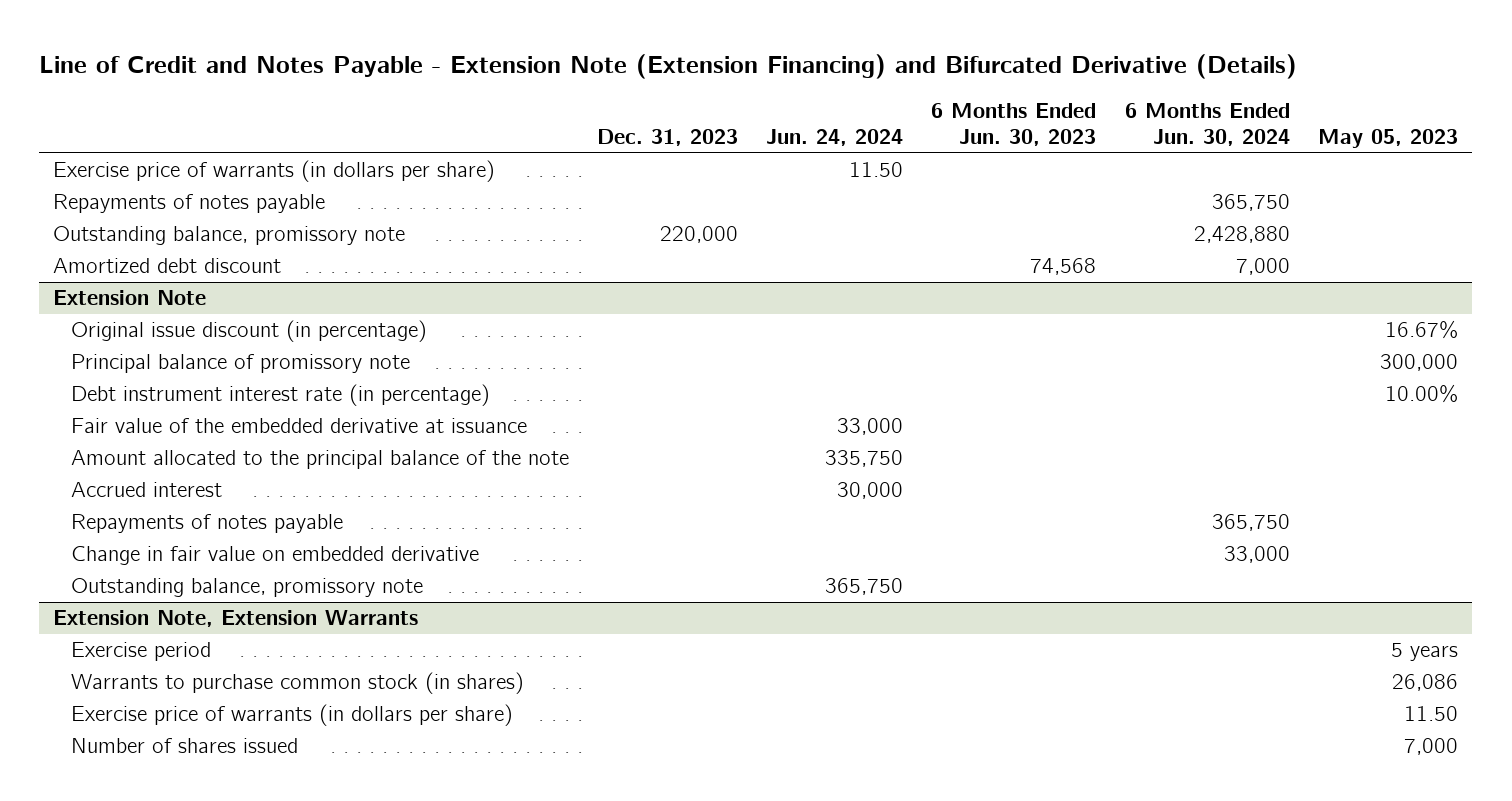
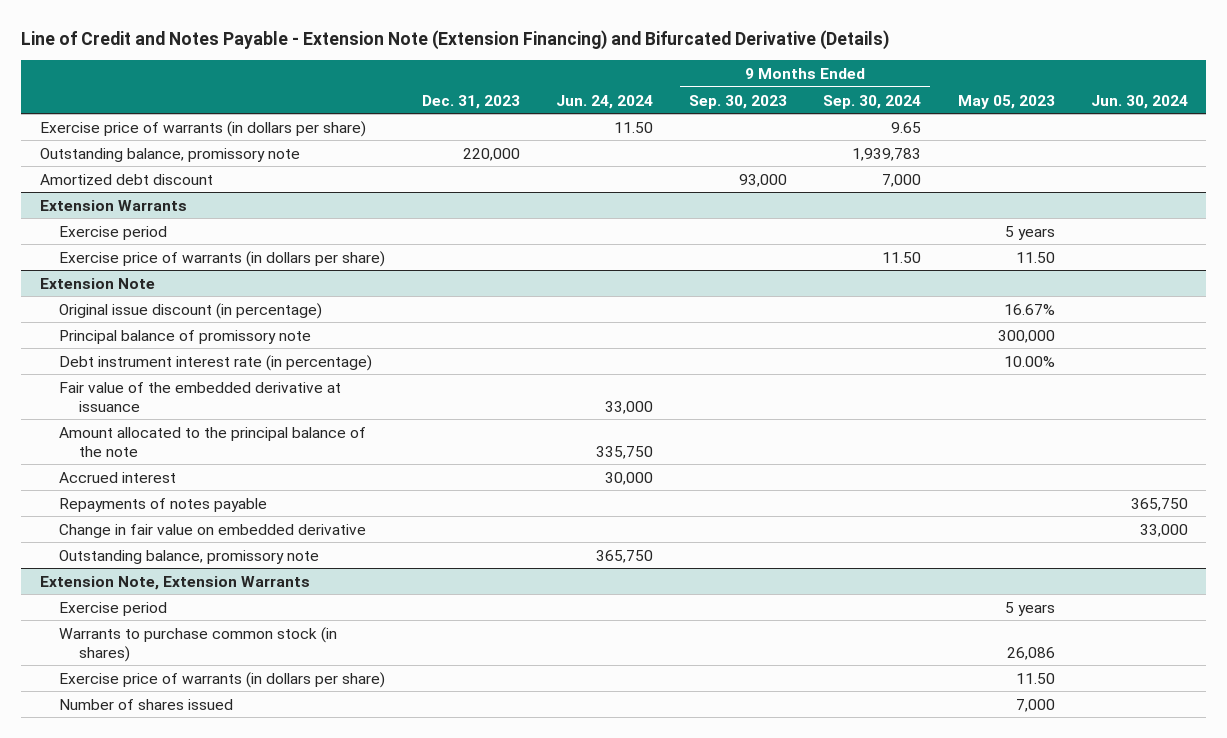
- | Dec. 31, 2023 | Jun. 24, 2024 | 6 Months Ended Jun. 30, 2023 | 6 Months Ended Jun. 30, 2024 | May 05, 2023
+ | Dec. 31, 2023 | Jun. 24, 2024 | 9 Months Ended Sep. 30, 2023 | 9 Months Ended Sep. 30, 2024 | May 05, 2023 | Jun. 30, 2024
- Repayments of notes payable | | | | 365,750 |
+ Extension Warrants
+ Exercise period | | | | | 5 years |
+ Exercise price of warrants (in dollars per share) | | | | 11.50 | 11.50 |

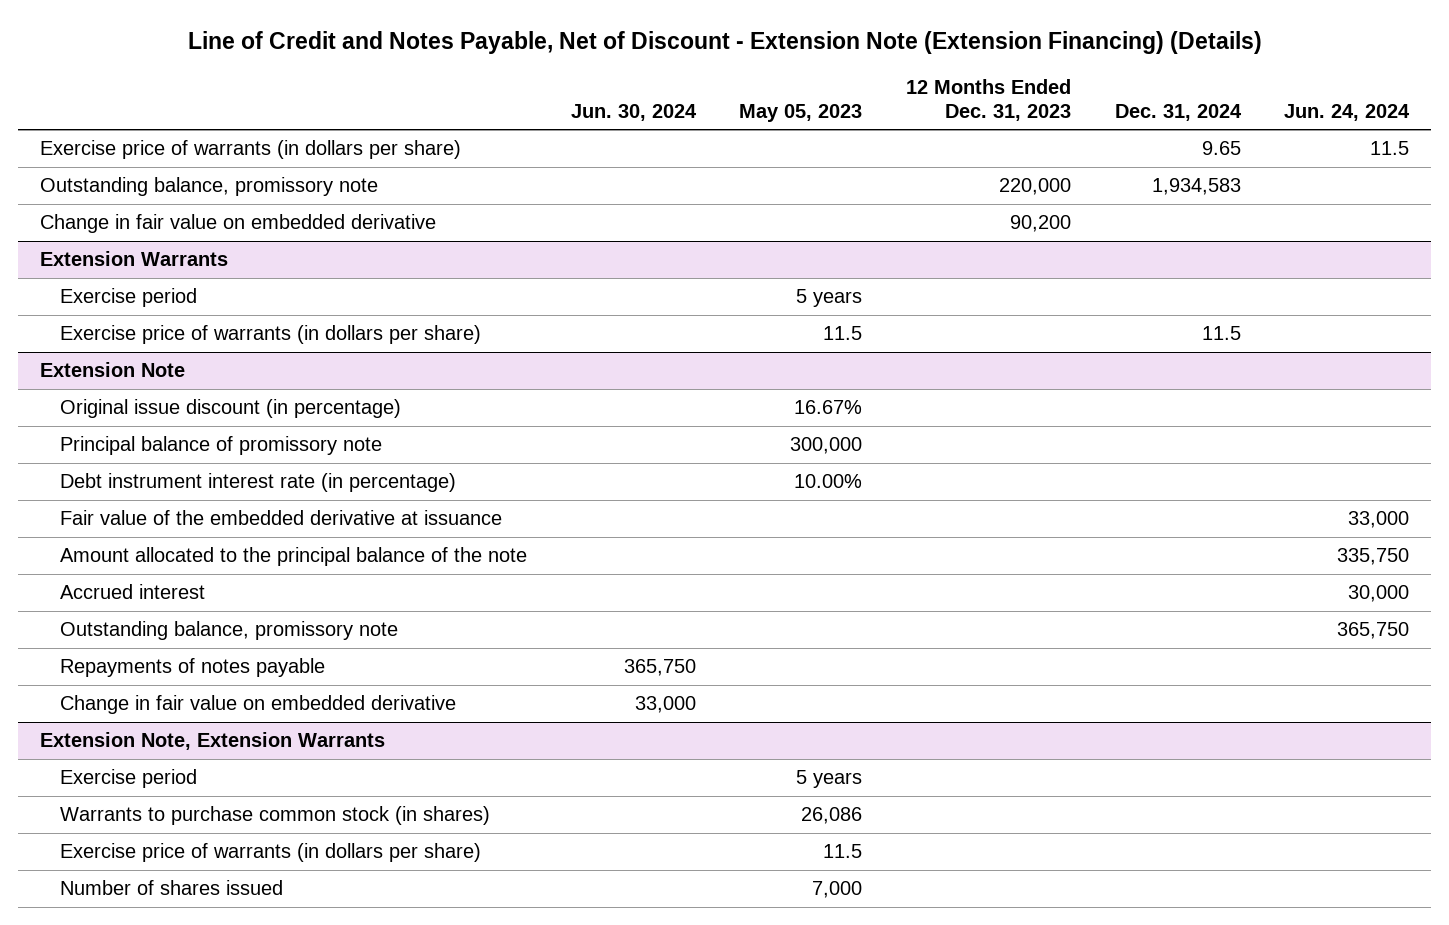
- Line of Credit and Notes Payable - Extension Note (Extension Financing) and Bifurcated Derivative (Details)
+ Line of Credit and Notes Payable, Net of Discount - Extension Note (Extension Financing) (Details)
- | Dec. 31, 2023 | Jun. 24, 2024 | 9 Months Ended Sep. 30, 2023 | 9 Months Ended Sep. 30, 2024 | May 05, 2023 | Jun. 30, 2024
+ | Jun. 30, 2024 | May 05, 2023 | 12 Months Ended Dec. 31, 2023 | Dec. 31, 2024 | Jun. 24, 2024
- Exercise price of warrants (in dollars per share) | | 11.50 | | 9.65 | |
+ Exercise price of warrants (in dollars per share) | | | | 9.65 | 11.5
- Amortized debt discount | | | 93,000 | 7,000 | |
+ Change in fair value on embedded derivative | | | 90,200 | |
@ Extension Warrants
- Exercise price of warrants (in dollars per share) | | | | 11.50 | 11.50 |
+ Exercise price of warrants (in dollars per share) | | 11.5 | | 11.5 |
@ Extension Note
moved up: Outstanding balance, promissory note | | | | | 365,750
@ Extension Note, Extension Warrants
- Exercise price of warrants (in dollars per share) | | | | | 11.50 |
+ Exercise price of warrants (in dollars per share) | | 11.5 | | |

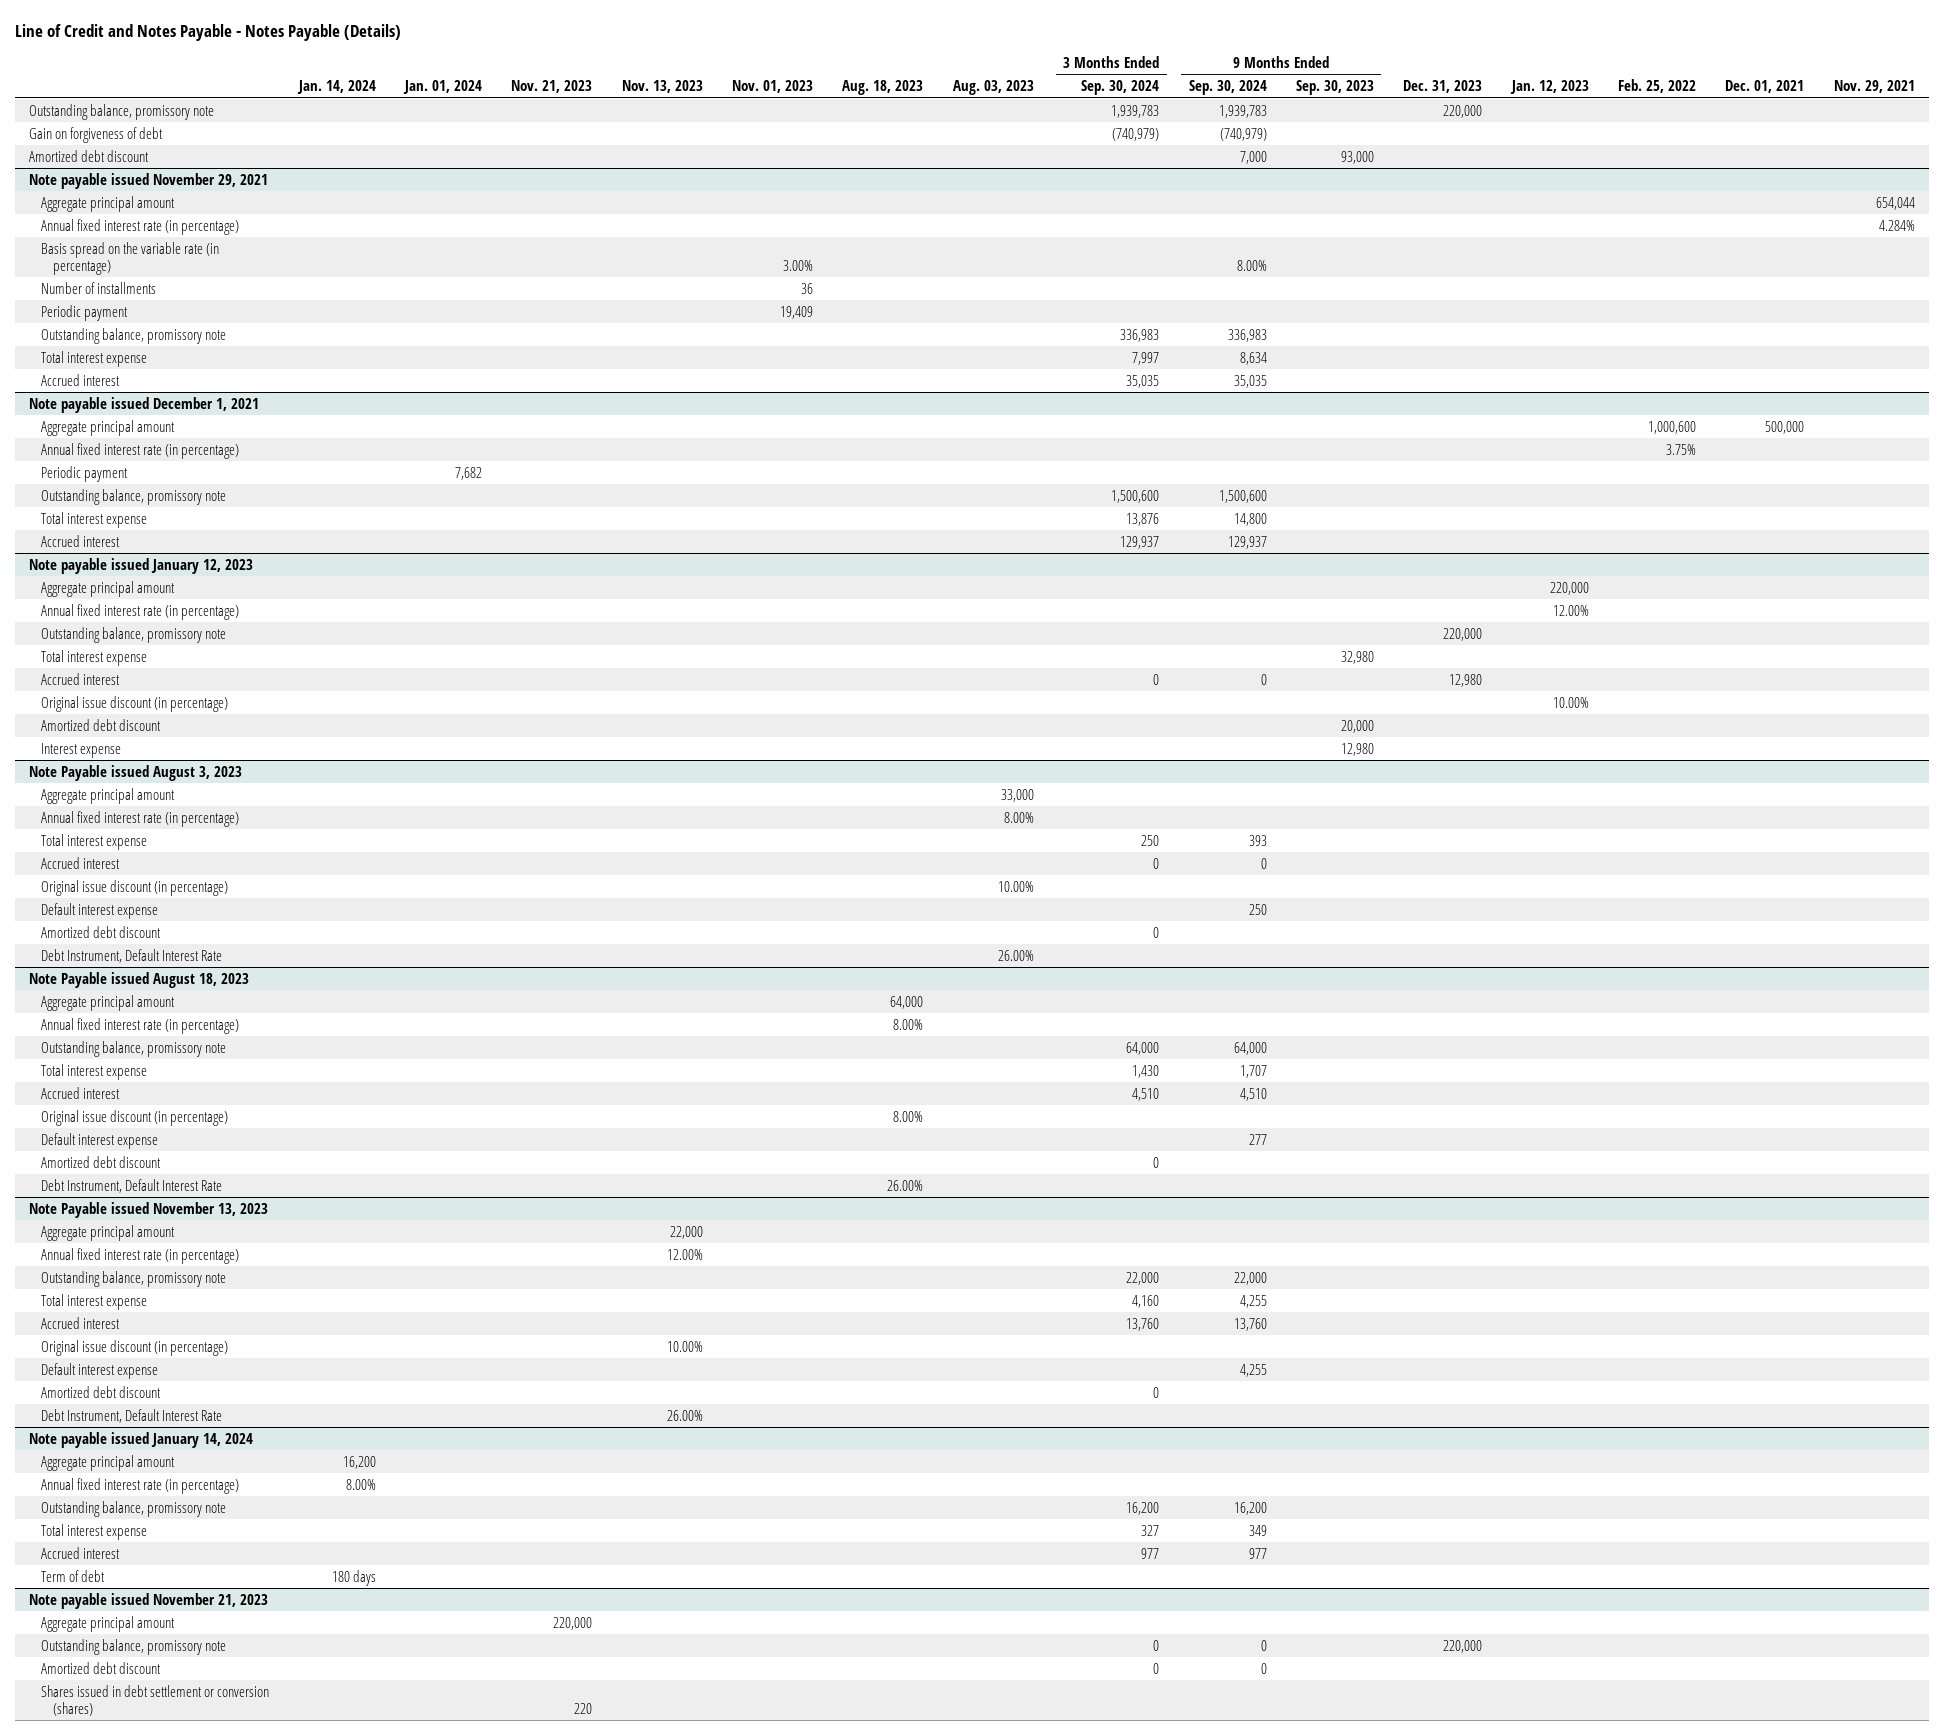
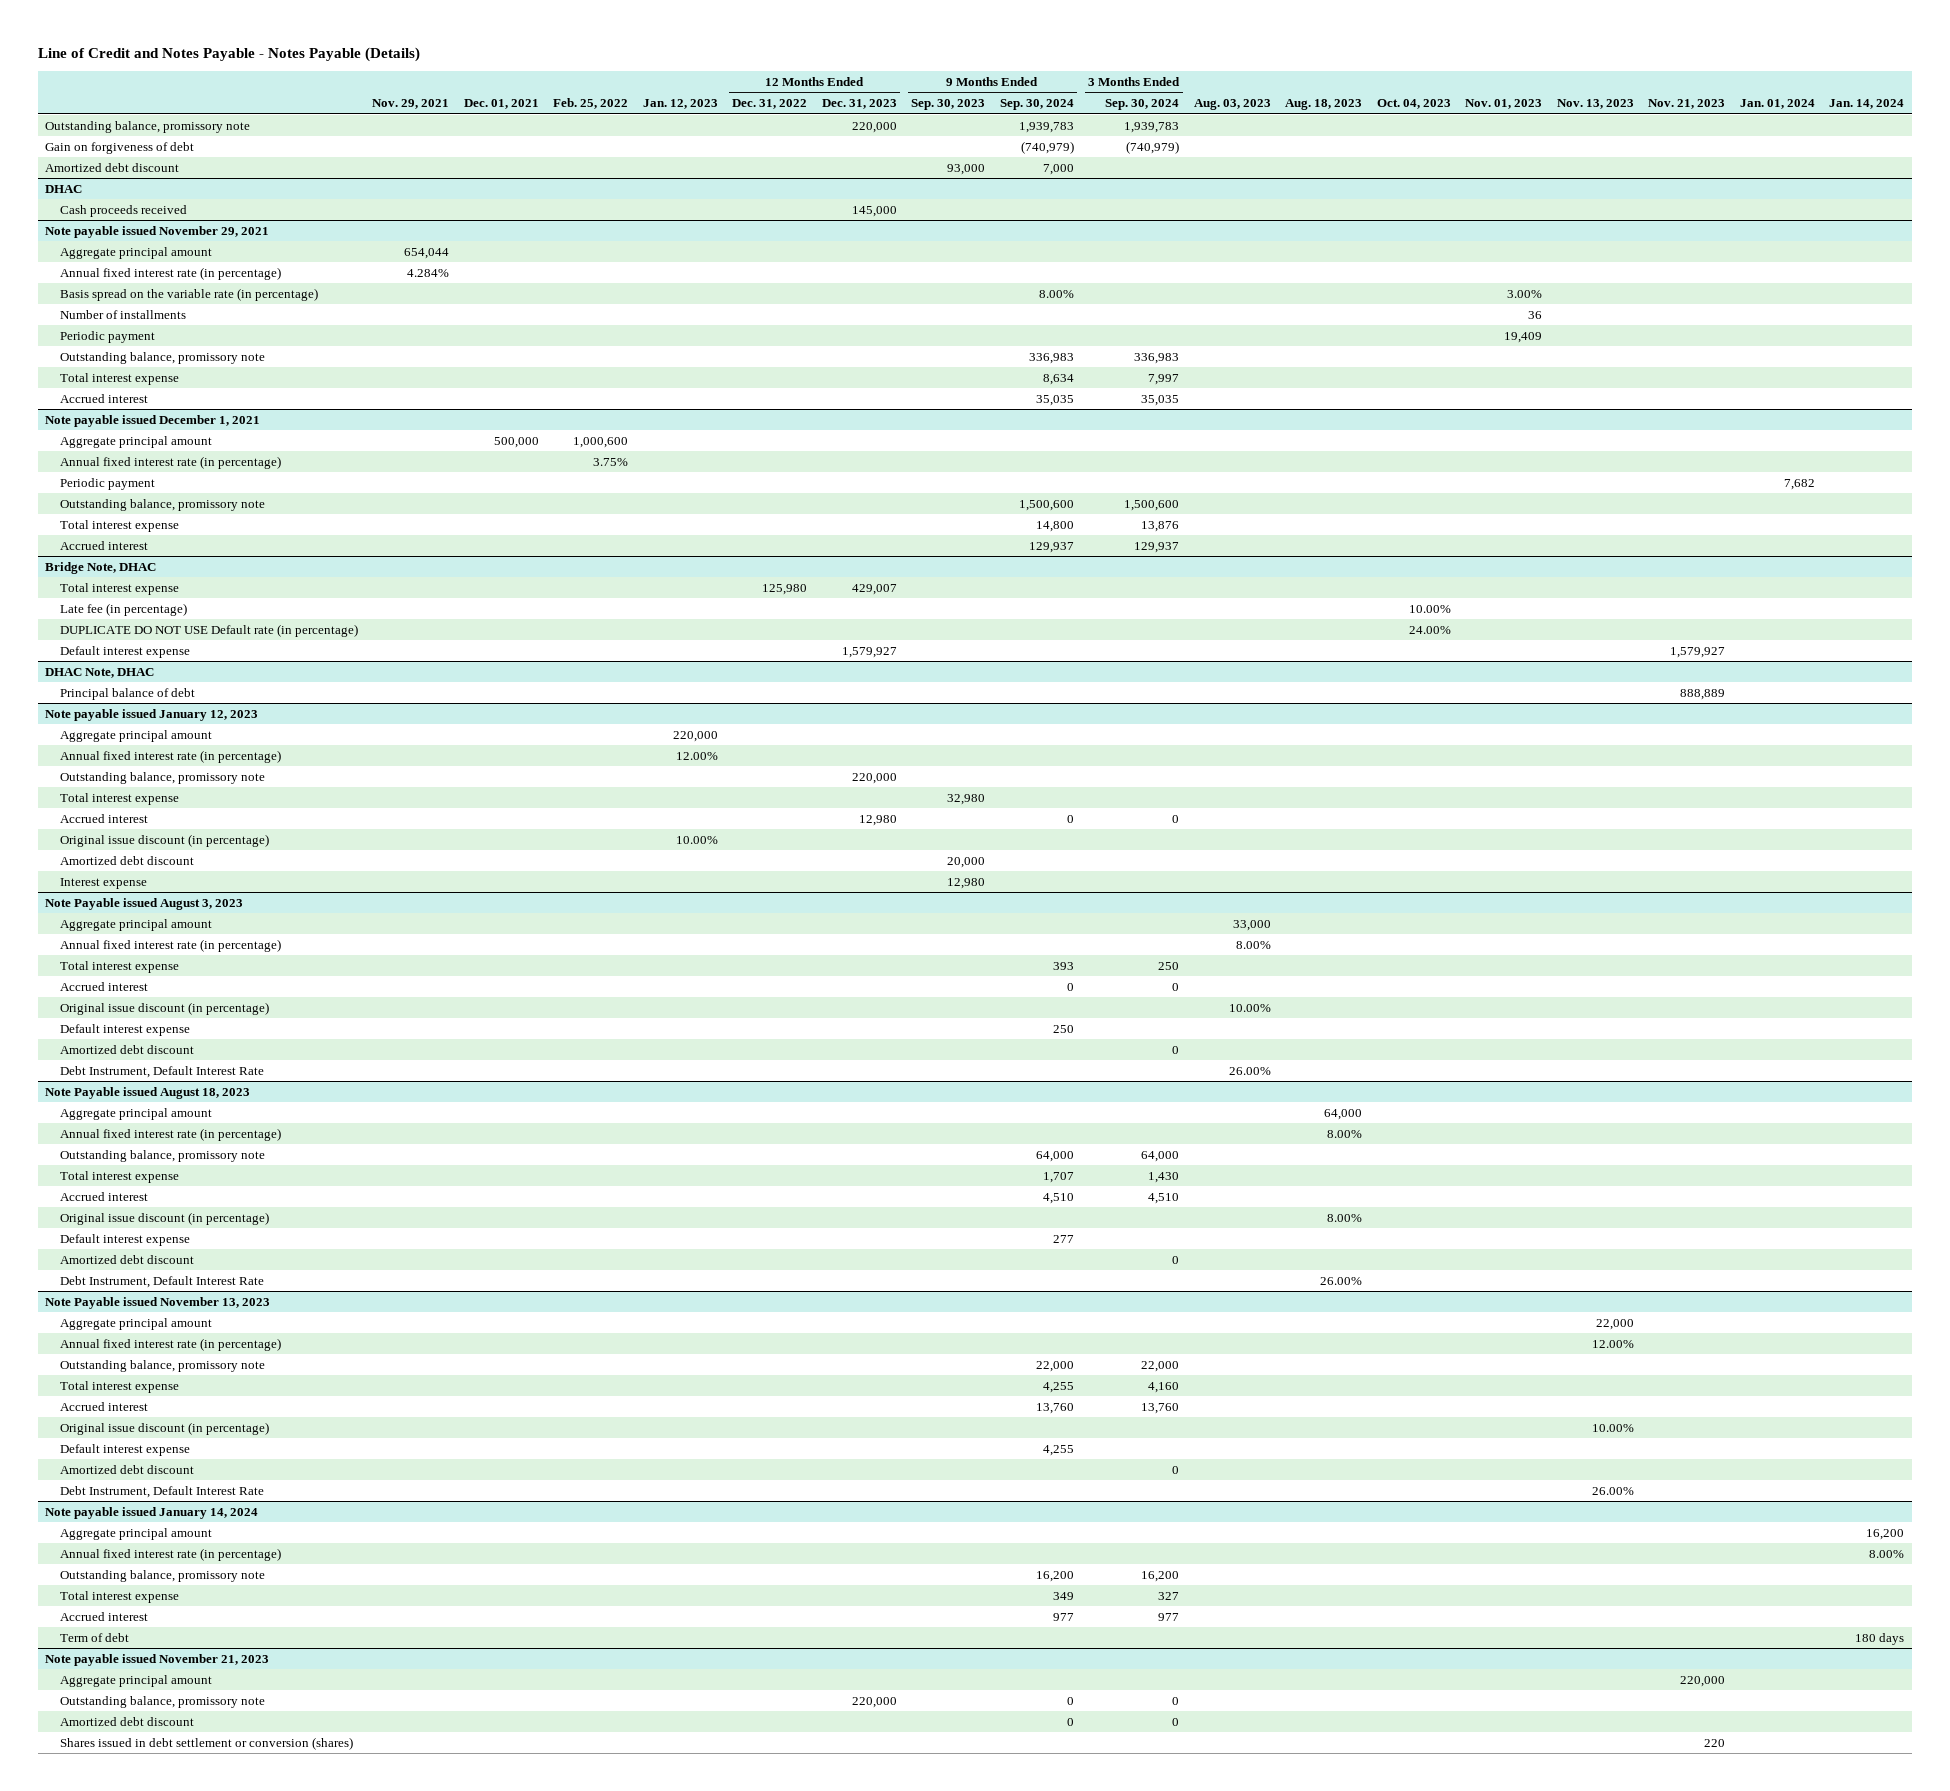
- | Jan. 14, 2024 | Jan. 01, 2024 | Nov. 21, 2023 | Nov. 13, 2023 | Nov. 01, 2023 | Aug. 18, 2023 | Aug. 03, 2023 | 3 Months Ended Sep. 30, 2024 | 9 Months Ended Sep. 30, 2024 | 9 Months Ended Sep. 30, 2023 | Dec. 31, 2023 | Jan. 12, 2023 | Feb. 25, 2022 | Dec. 01, 2021 | Nov. 29, 2021
+ | Nov. 29, 2021 | Dec. 01, 2021 | Feb. 25, 2022 | Jan. 12, 2023 | 12 Months Ended Dec. 31, 2022 | 12 Months Ended Dec. 31, 2023 | 9 Months Ended Sep. 30, 2023 | 9 Months Ended Sep. 30, 2024 | 3 Months Ended Sep. 30, 2024 | Aug. 03, 2023 | Aug. 18, 2023 | Oct. 04, 2023 | Nov. 01, 2023 | Nov. 13, 2023 | Nov. 21, 2023 | Jan. 01, 2024 | Jan. 14, 2024
+ DHAC
+ Cash proceeds received | | | | | | 145,000 | | | | | | | | | | |
+ Bridge Note, DHAC
+ Total interest expense | | | | | 125,980 | 429,007 | | | | | | | | | | |
+ Late fee (in percentage) | | | | | | | | | | | | 10.00% | | | | |
+ DUPLICATE DO NOT USE Default rate (in percentage) | | | | | | | | | | | | 24.00% | | | | |
+ Default interest expense | | | | | | 1,579,927 | | | | | | | | | 1,579,927 | |
+ DHAC Note, DHAC
+ Principal balance of debt | | | | | | | | | | | | | | | 888,889 | |

